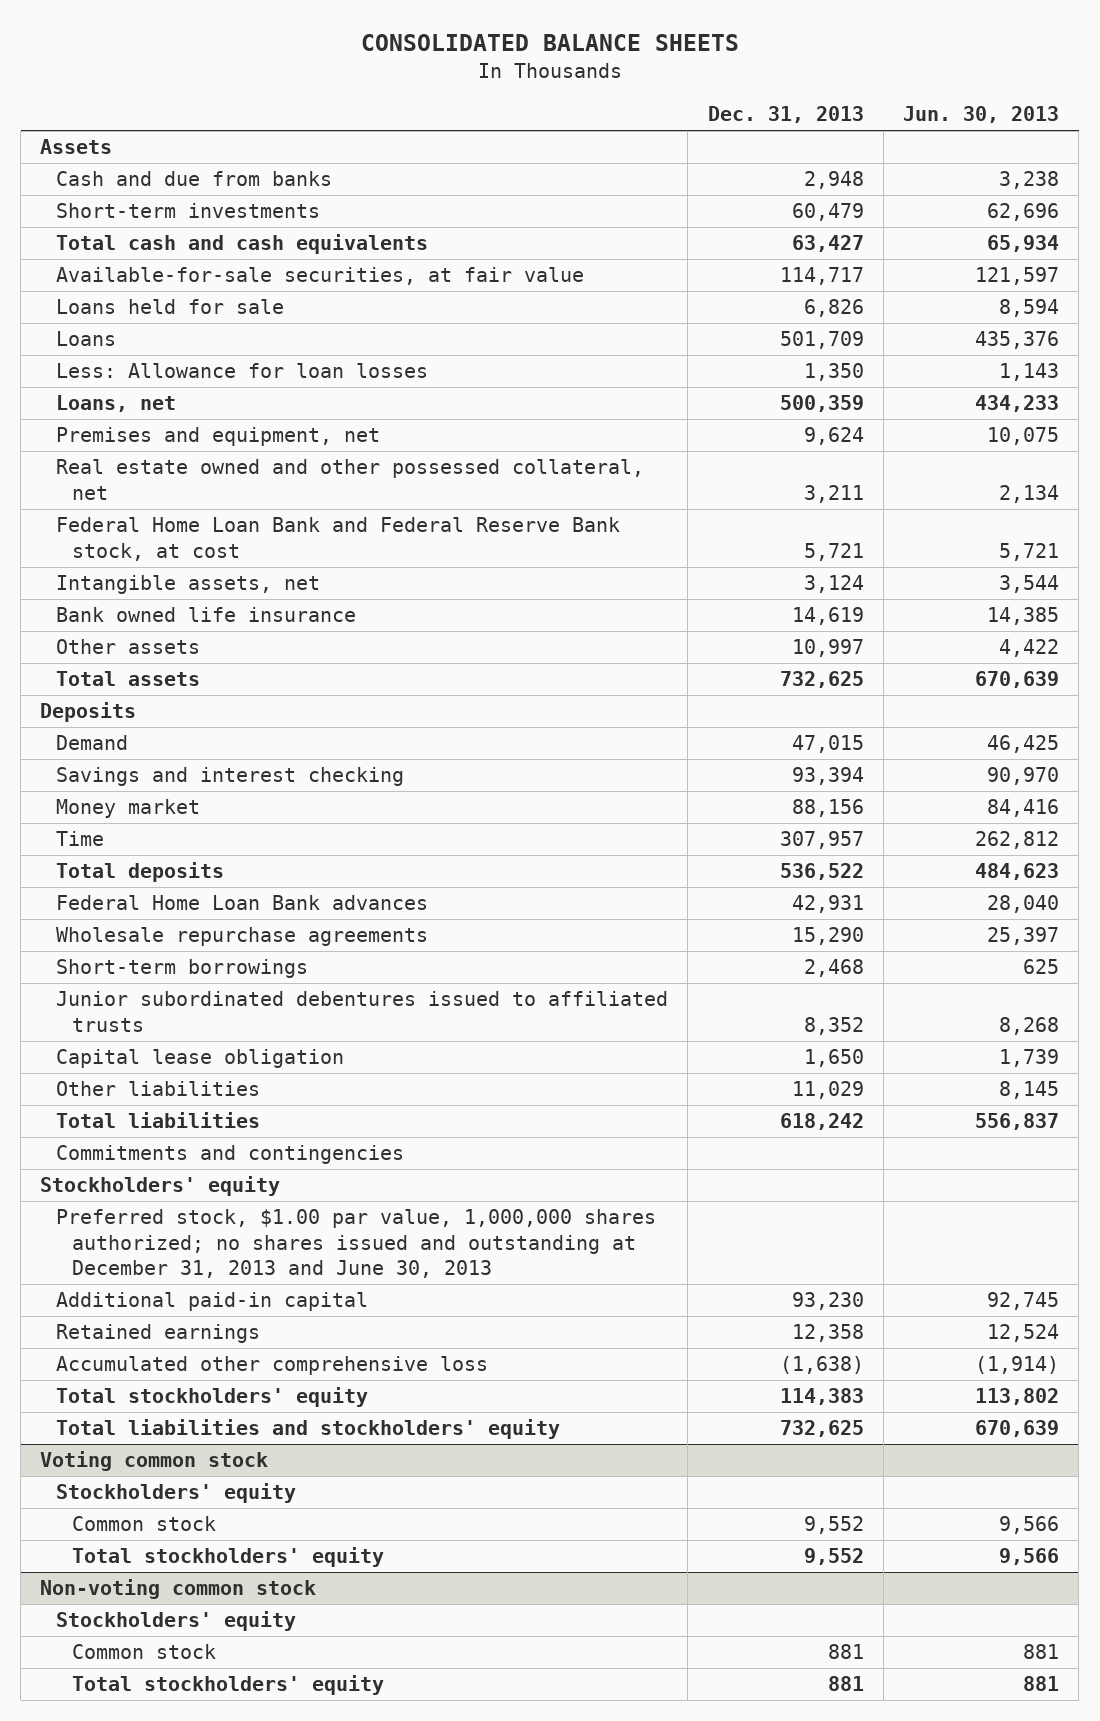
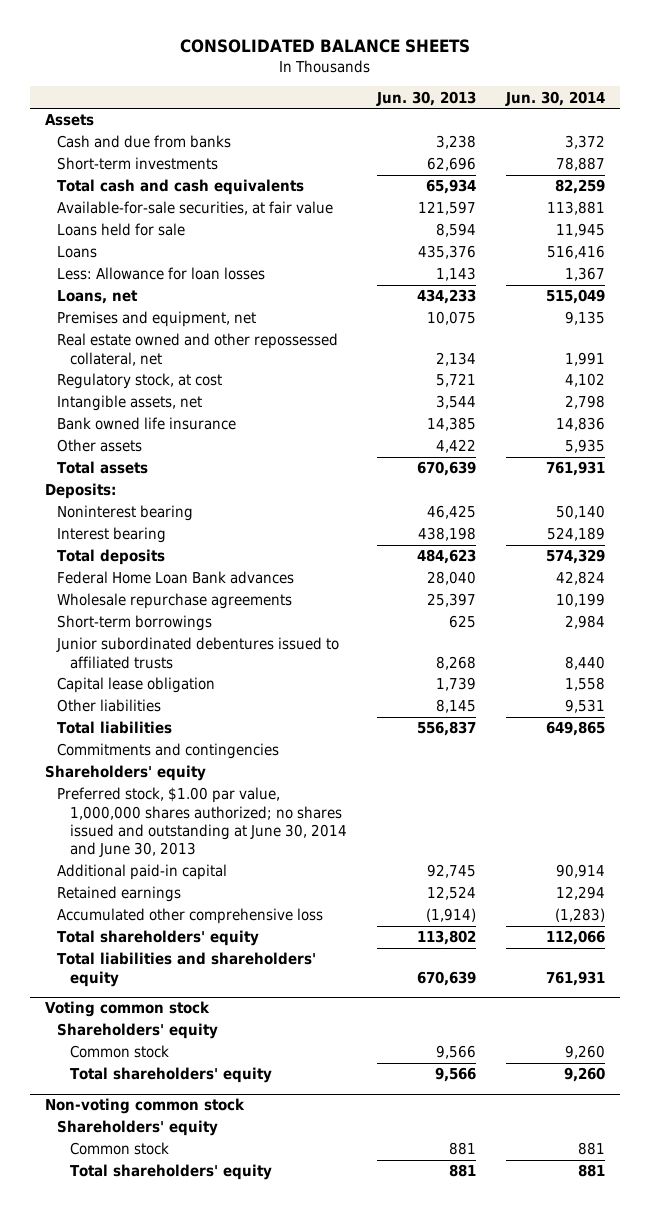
- | Dec. 31, 2013 | Jun. 30, 2013
+ | Jun. 30, 2013 | Jun. 30, 2014
- Real estate owned and other possessed collateral, net | 3,211 | 2,134
- Federal Home Loan Bank and Federal Reserve Bank stock, at cost | 5,721 | 5,721
+ Real estate owned and other repossessed collateral, net | 2,134 | 1,991
+ Regulatory stock, at cost | 5,721 | 4,102
- Deposits
- Demand | 47,015 | 46,425
- Savings and interest checking | 93,394 | 90,970
- Money market | 88,156 | 84,416
- Time | 307,957 | 262,812
+ Deposits:
+ Noninterest bearing | 46,425 | 50,140
+ Interest bearing | 438,198 | 524,189
- Stockholders' equity
- Preferred stock, $1.00 par value, 1,000,000 shares authorized; no shares issued and outstanding at December 31, 2013 and June 30, 2013
+ Shareholders' equity
+ Preferred stock, $1.00 par value, 1,000,000 shares authorized; no shares issued and outstanding at June 30, 2014 and June 30, 2013
- Total stockholders' equity | 114,383 | 113,802
- Total liabilities and stockholders' equity | 732,625 | 670,639
+ Total shareholders' equity | 113,802 | 112,066
+ Total liabilities and shareholders' equity | 670,639 | 761,931
@ Voting common stock
- Stockholders' equity
+ Shareholders' equity
- Total stockholders' equity | 9,552 | 9,566
+ Total shareholders' equity | 9,566 | 9,260
@ Non-voting common stock
- Stockholders' equity
+ Shareholders' equity
- Total stockholders' equity | 881 | 881
+ Total shareholders' equity | 881 | 881

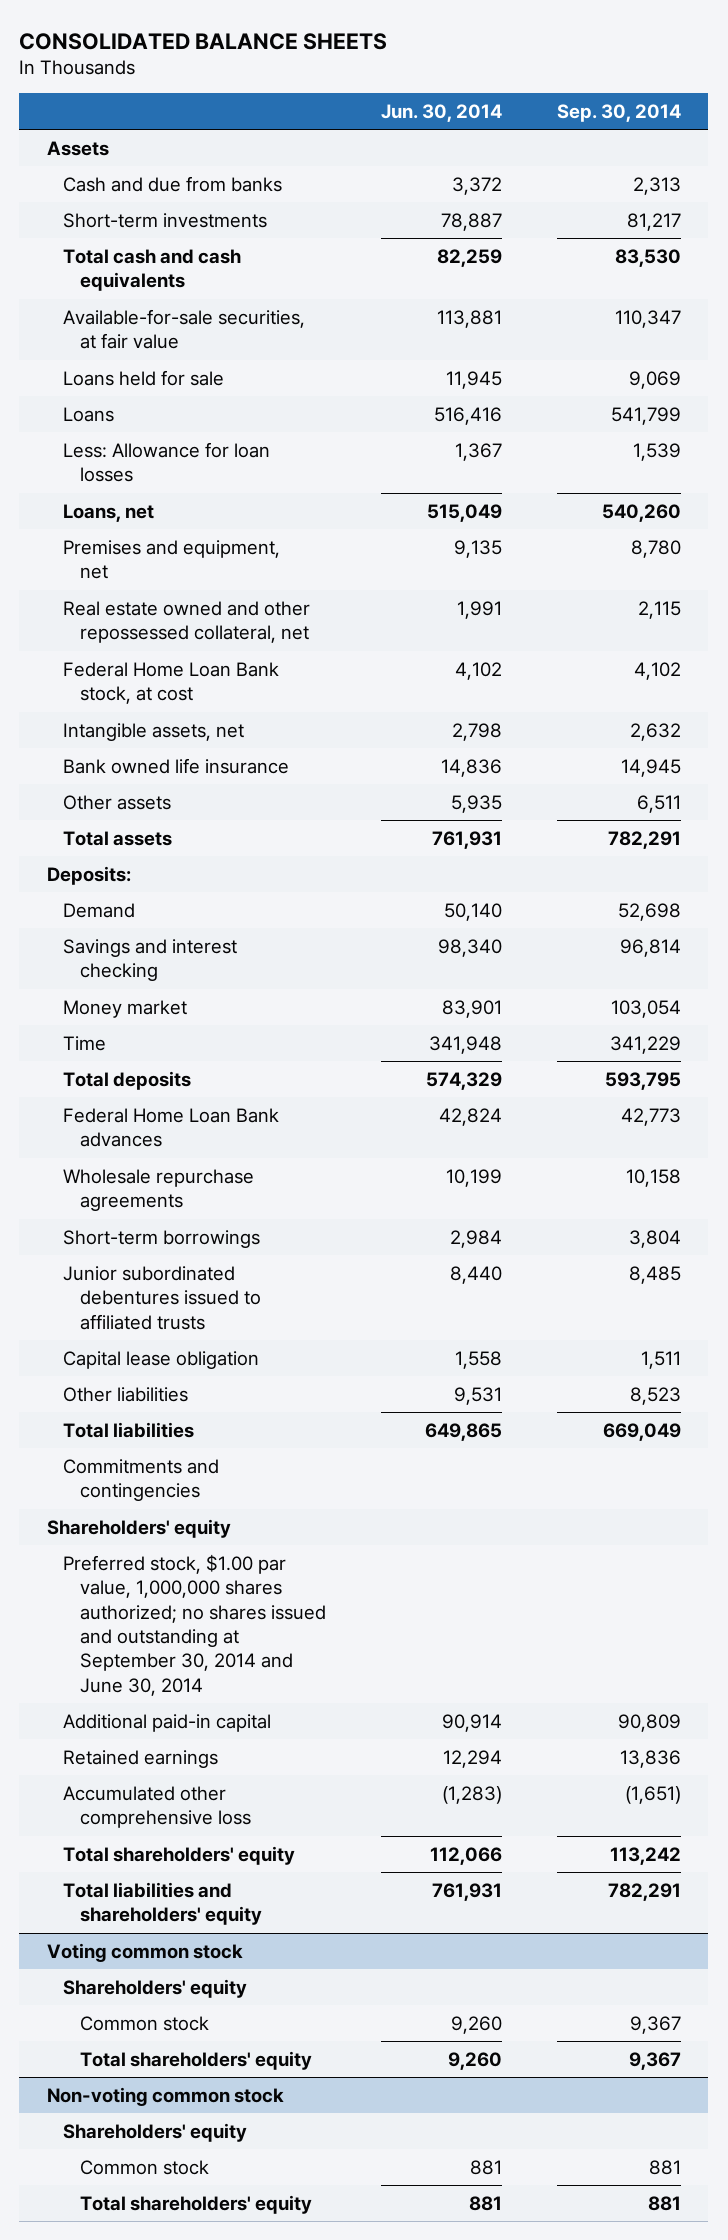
- | Jun. 30, 2013 | Jun. 30, 2014
+ | Jun. 30, 2014 | Sep. 30, 2014
- Regulatory stock, at cost | 5,721 | 4,102
+ Federal Home Loan Bank stock, at cost | 4,102 | 4,102
- Noninterest bearing | 46,425 | 50,140
- Interest bearing | 438,198 | 524,189
+ Demand | 50,140 | 52,698
+ Savings and interest checking | 98,340 | 96,814
+ Money market | 83,901 | 103,054
+ Time | 341,948 | 341,229
- Preferred stock, $1.00 par value, 1,000,000 shares authorized; no shares issued and outstanding at June 30, 2014 and June 30, 2013
+ Preferred stock, $1.00 par value, 1,000,000 shares authorized; no shares issued and outstanding at September 30, 2014 and June 30, 2014

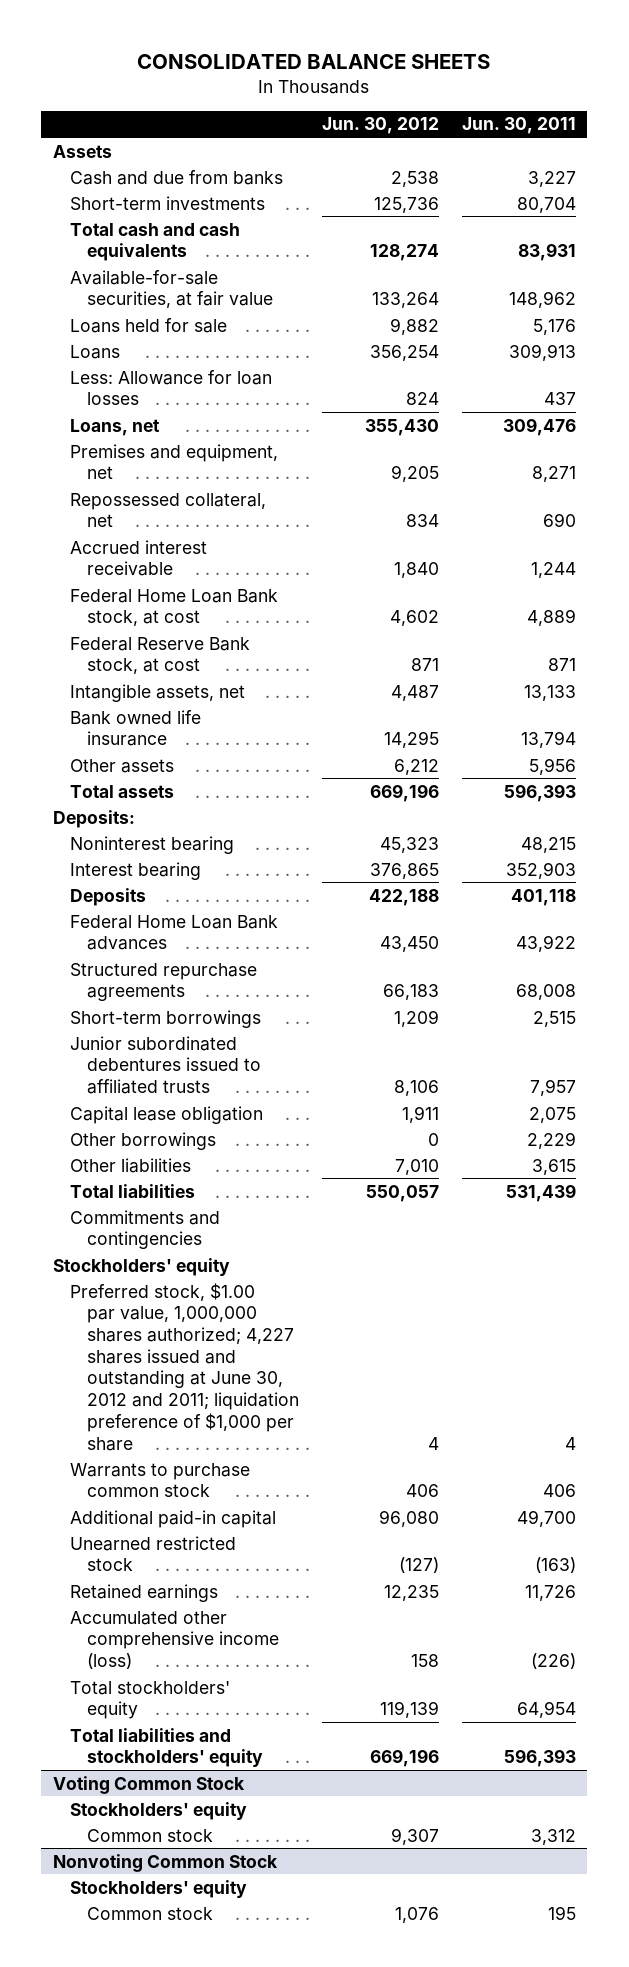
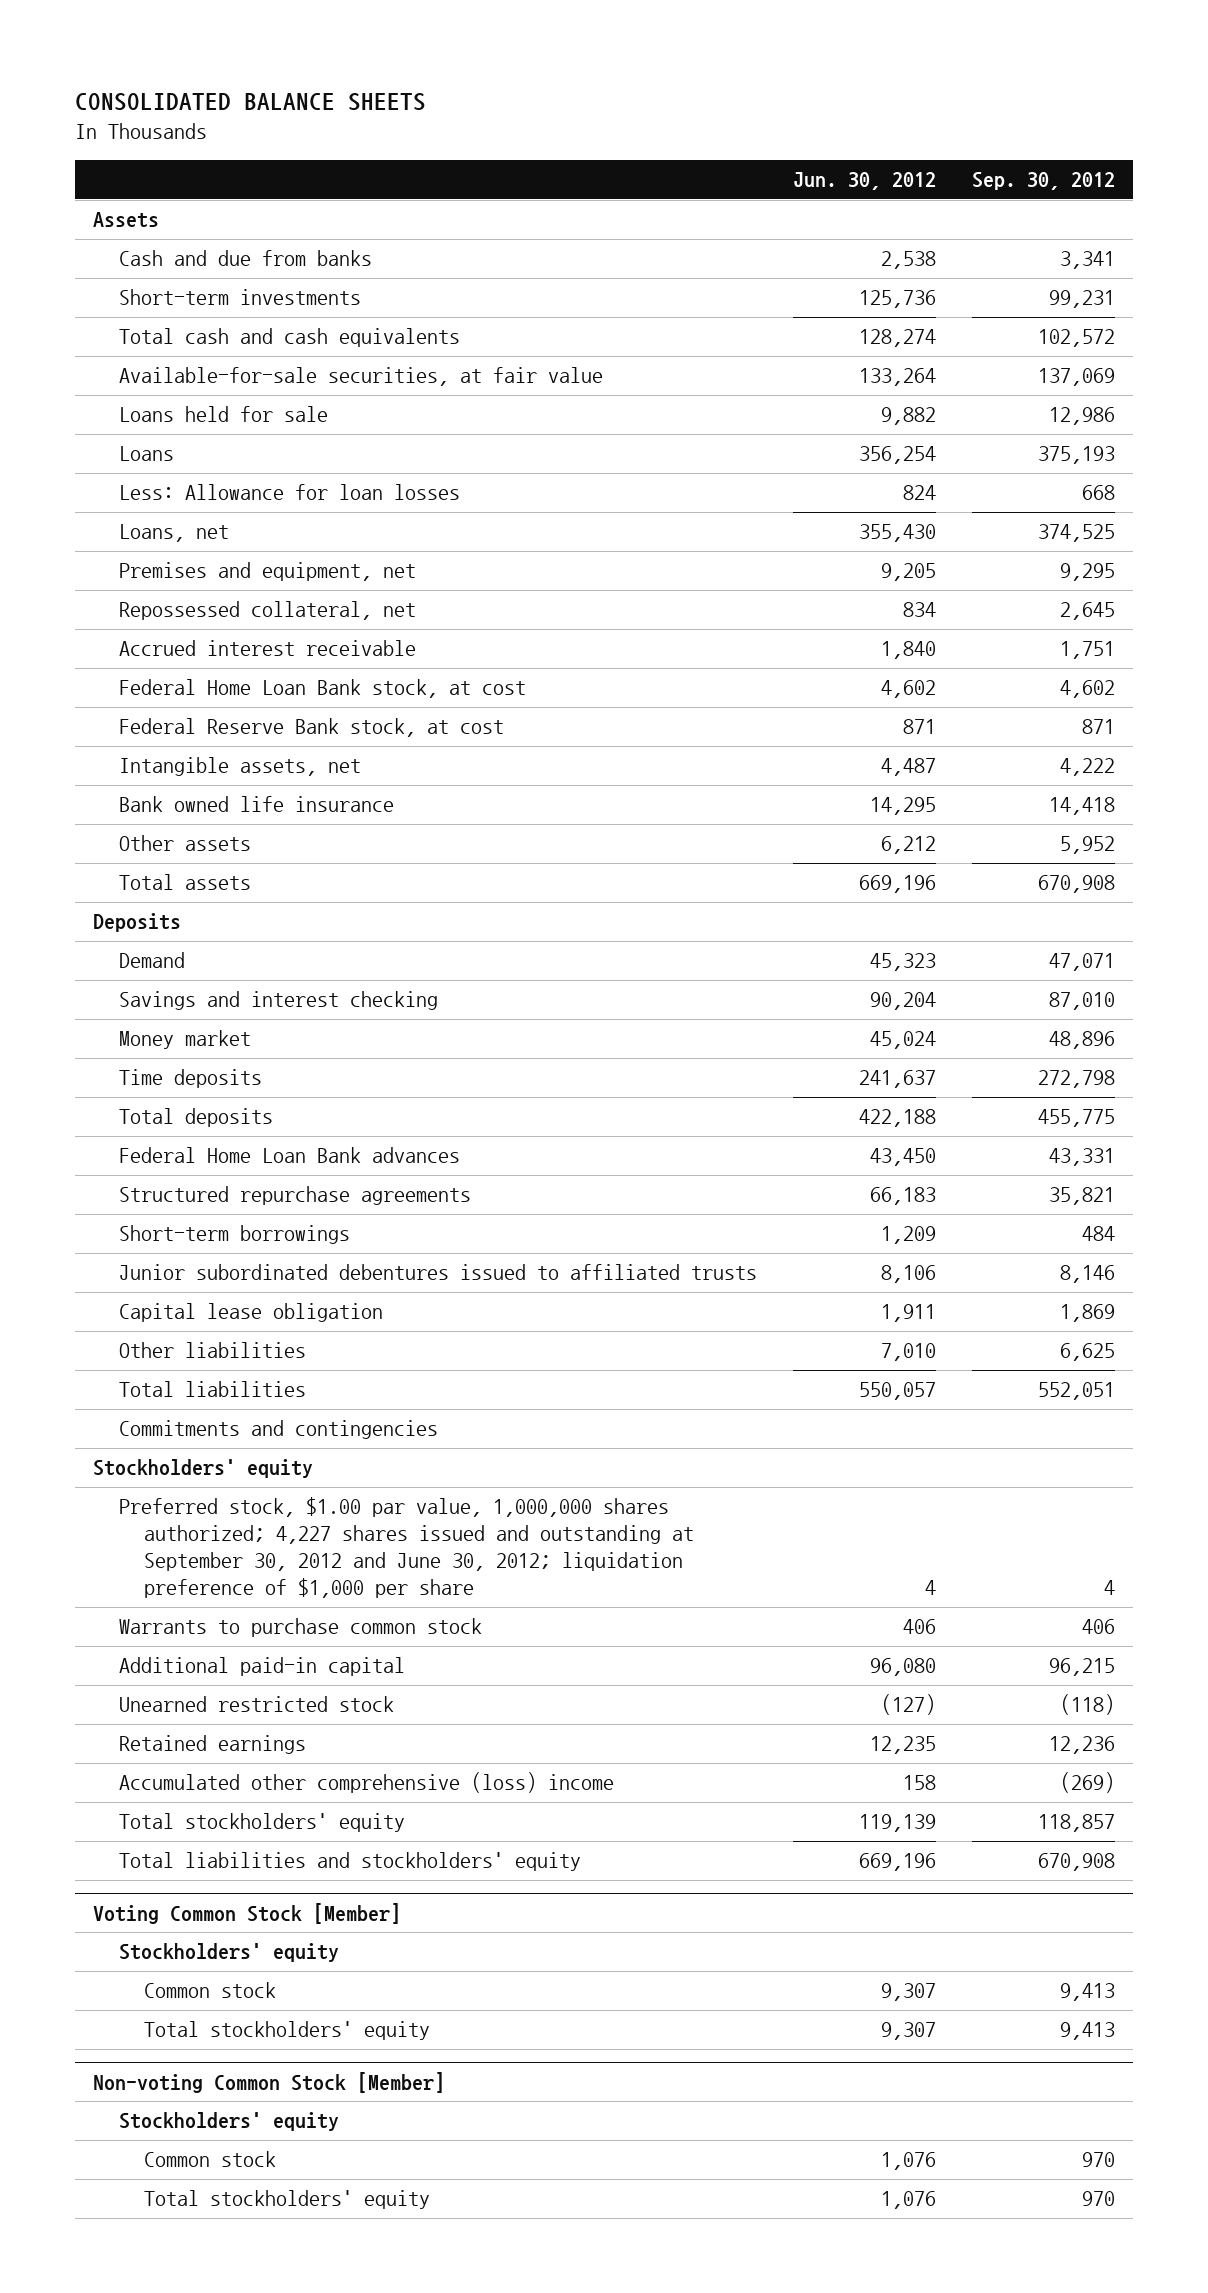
- | Jun. 30, 2012 | Jun. 30, 2011
+ | Jun. 30, 2012 | Sep. 30, 2012
- Deposits:
- Noninterest bearing | 45,323 | 48,215
- Interest bearing | 376,865 | 352,903
- Deposits | 422,188 | 401,118
+ Deposits
+ Demand | 45,323 | 47,071
+ Savings and interest checking | 90,204 | 87,010
+ Money market | 45,024 | 48,896
+ Time deposits | 241,637 | 272,798
+ Total deposits | 422,188 | 455,775
- Other borrowings | 0 | 2,229
- Preferred stock, $1.00 par value, 1,000,000 shares authorized; 4,227 shares issued and outstanding at June 30, 2012 and 2011; liquidation preference of $1,000 per share | 4 | 4
+ Preferred stock, $1.00 par value, 1,000,000 shares authorized; 4,227 shares issued and outstanding at September 30, 2012 and June 30, 2012; liquidation preference of $1,000 per share | 4 | 4
- Accumulated other comprehensive income (loss) | 158 | (226)
+ Accumulated other comprehensive (loss) income | 158 | (269)
- Voting Common Stock
+ Voting Common Stock [Member]
- Nonvoting Common Stock
+ Total stockholders' equity | 9,307 | 9,413
+ Non-voting Common Stock [Member]
+ Total stockholders' equity | 1,076 | 970

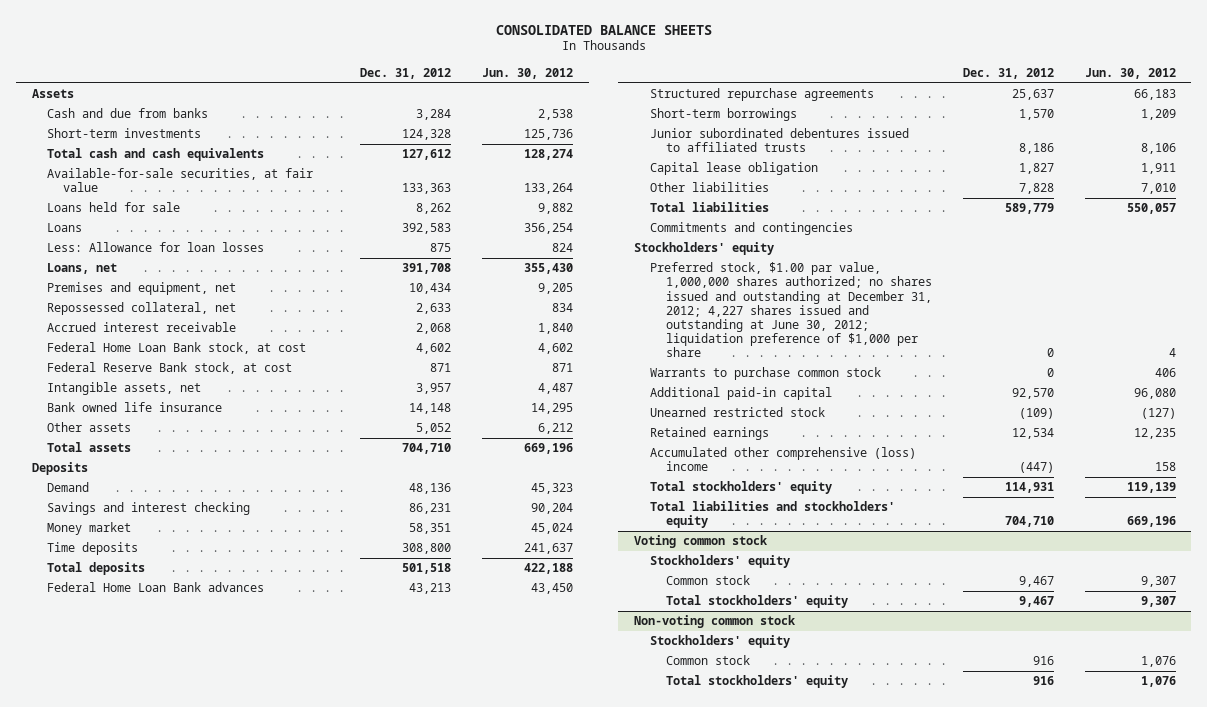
- | Jun. 30, 2012 | Sep. 30, 2012
+ | Dec. 31, 2012 | Jun. 30, 2012
- Preferred stock, $1.00 par value, 1,000,000 shares authorized; 4,227 shares issued and outstanding at September 30, 2012 and June 30, 2012; liquidation preference of $1,000 per share | 4 | 4
+ Preferred stock, $1.00 par value, 1,000,000 shares authorized; no shares issued and outstanding at December 31, 2012; 4,227 shares issued and outstanding at June 30, 2012; liquidation preference of $1,000 per share | 0 | 4
- Voting Common Stock [Member]
+ Voting common stock
- Non-voting Common Stock [Member]
+ Non-voting common stock

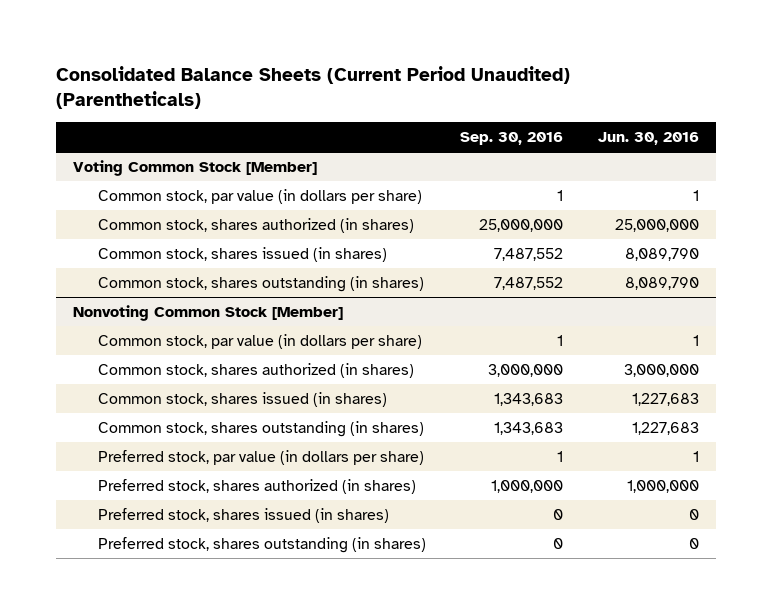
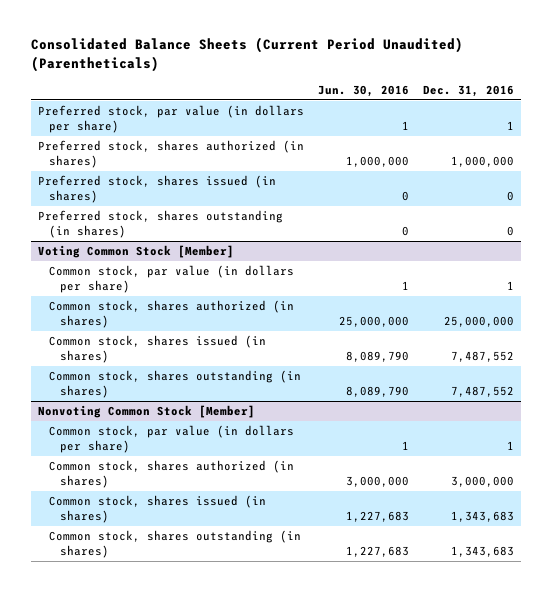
- | Sep. 30, 2016 | Jun. 30, 2016
+ | Jun. 30, 2016 | Dec. 31, 2016
+ Preferred stock, par value (in dollars per share) | 1 | 1
+ Preferred stock, shares authorized (in shares) | 1,000,000 | 1,000,000
+ Preferred stock, shares issued (in shares) | 0 | 0
+ Preferred stock, shares outstanding (in shares) | 0 | 0
@ Nonvoting Common Stock [Member]
- Preferred stock, par value (in dollars per share) | 1 | 1
- Preferred stock, shares authorized (in shares) | 1,000,000 | 1,000,000
- Preferred stock, shares issued (in shares) | 0 | 0
- Preferred stock, shares outstanding (in shares) | 0 | 0

